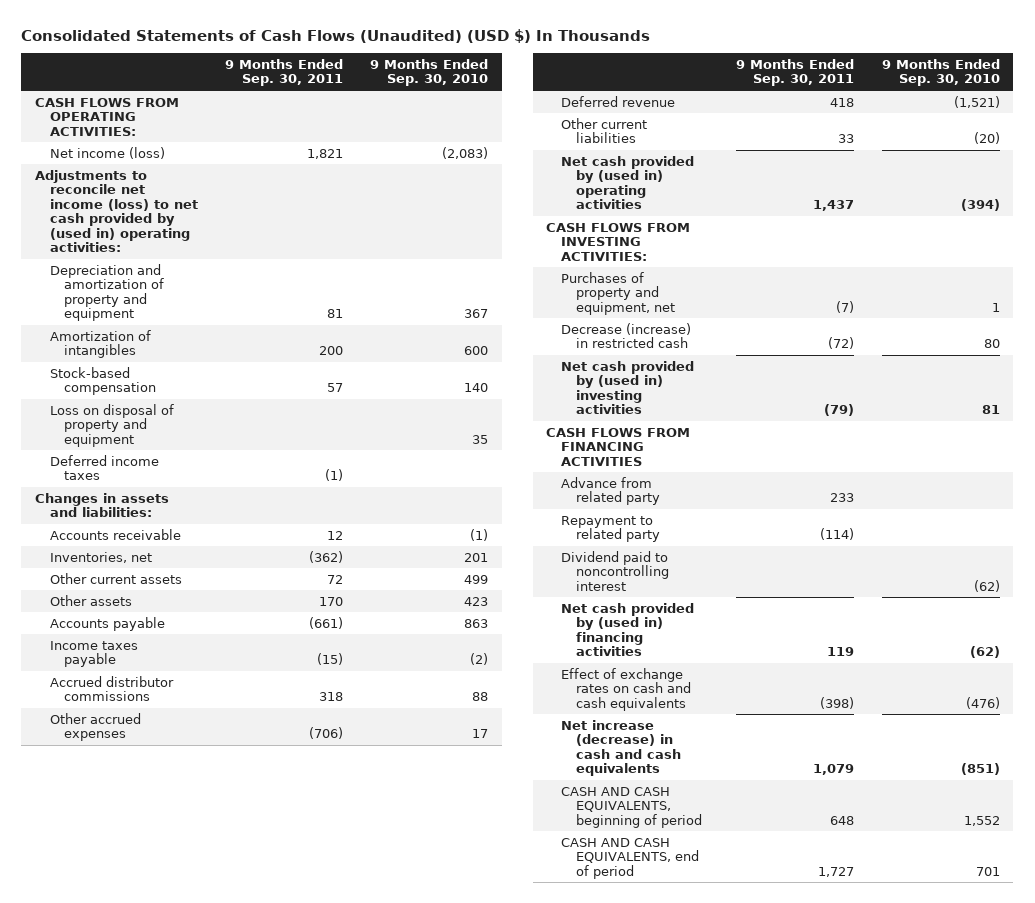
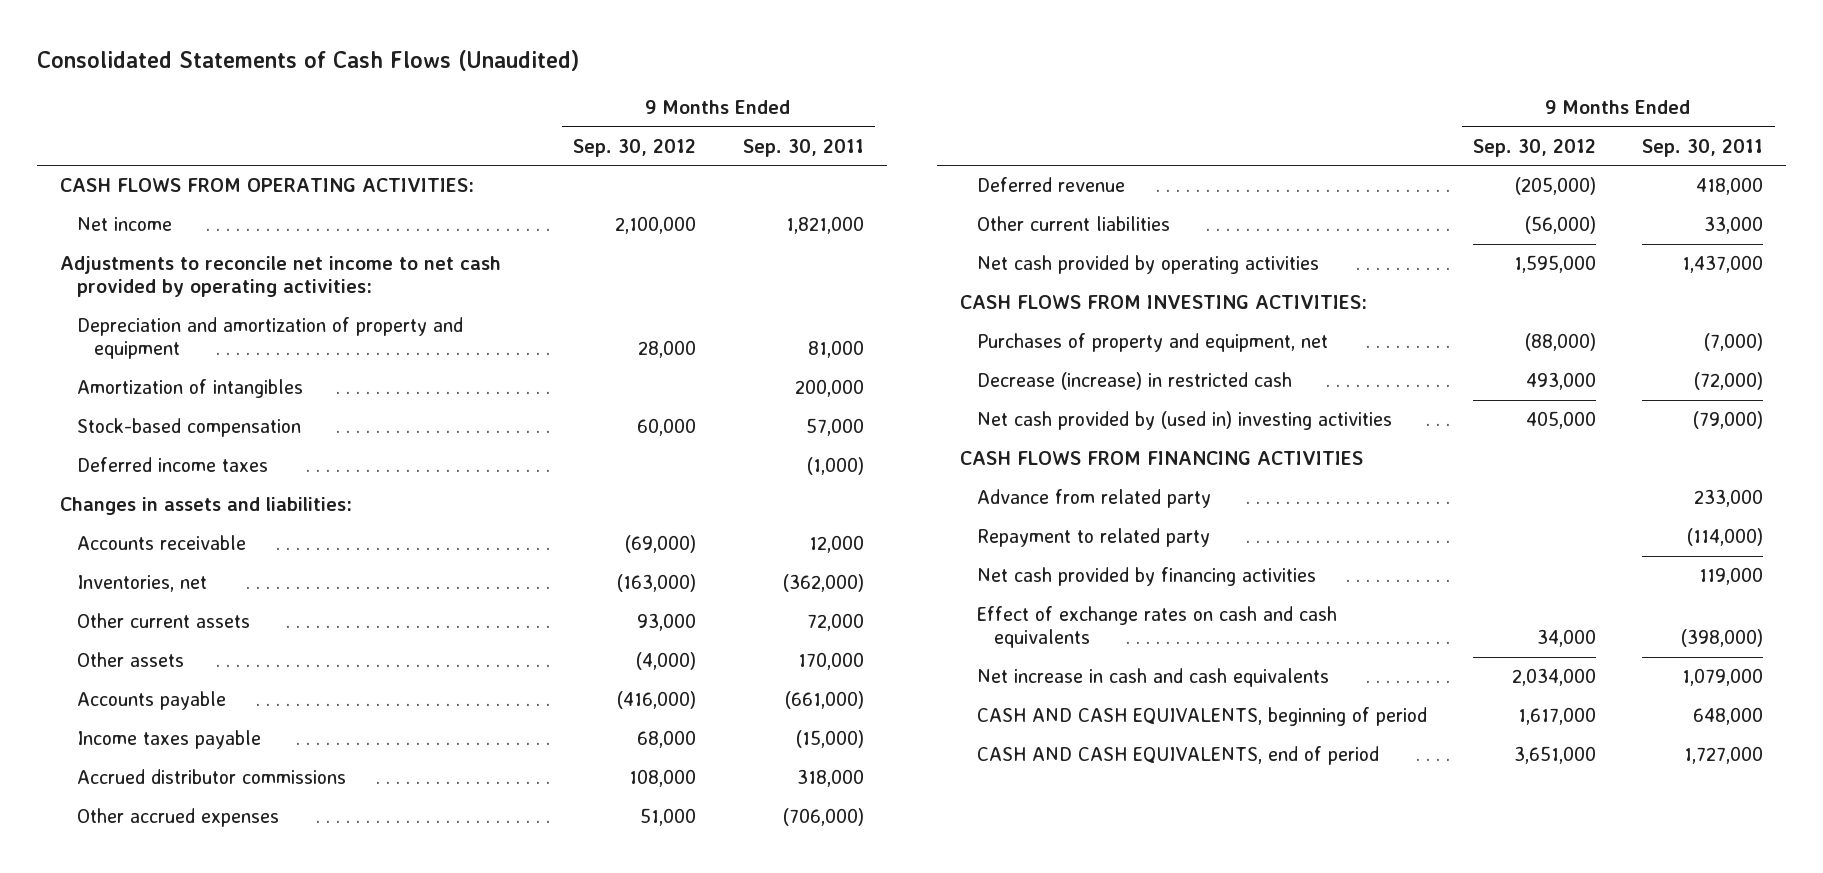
- Consolidated Statements of Cash Flows (Unaudited) (USD $) In Thousands
+ Consolidated Statements of Cash Flows (Unaudited)
- | 9 Months Ended Sep. 30, 2011 | 9 Months Ended Sep. 30, 2010
+ | 9 Months Ended Sep. 30, 2012 | 9 Months Ended Sep. 30, 2011
- Net income (loss) | 1,821 | (2,083)
- Adjustments to reconcile net income (loss) to net cash provided by (used in) operating activities:
- Depreciation and amortization of property and equipment | 81 | 367
- Amortization of intangibles | 200 | 600
- Stock-based compensation | 57 | 140
- Loss on disposal of property and equipment | | 35
- Deferred income taxes | (1) |
+ Net income | 2,100,000 | 1,821,000
+ Adjustments to reconcile net income to net cash provided by operating activities:
+ Depreciation and amortization of property and equipment | 28,000 | 81,000
+ Amortization of intangibles | | 200,000
+ Stock-based compensation | 60,000 | 57,000
+ Deferred income taxes | | (1,000)
- Accounts receivable | 12 | (1)
- Inventories, net | (362) | 201
- Other current assets | 72 | 499
- Other assets | 170 | 423
- Accounts payable | (661) | 863
- Income taxes payable | (15) | (2)
- Accrued distributor commissions | 318 | 88
- Other accrued expenses | (706) | 17
- Deferred revenue | 418 | (1,521)
- Other current liabilities | 33 | (20)
- Net cash provided by (used in) operating activities | 1,437 | (394)
+ Accounts receivable | (69,000) | 12,000
+ Inventories, net | (163,000) | (362,000)
+ Other current assets | 93,000 | 72,000
+ Other assets | (4,000) | 170,000
+ Accounts payable | (416,000) | (661,000)
+ Income taxes payable | 68,000 | (15,000)
+ Accrued distributor commissions | 108,000 | 318,000
+ Other accrued expenses | 51,000 | (706,000)
+ Deferred revenue | (205,000) | 418,000
+ Other current liabilities | (56,000) | 33,000
+ Net cash provided by operating activities | 1,595,000 | 1,437,000
- Purchases of property and equipment, net | (7) | 1
- Decrease (increase) in restricted cash | (72) | 80
- Net cash provided by (used in) investing activities | (79) | 81
+ Purchases of property and equipment, net | (88,000) | (7,000)
+ Decrease (increase) in restricted cash | 493,000 | (72,000)
+ Net cash provided by (used in) investing activities | 405,000 | (79,000)
- Advance from related party | 233 |
- Repayment to related party | (114) |
- Dividend paid to noncontrolling interest | | (62)
- Net cash provided by (used in) financing activities | 119 | (62)
- Effect of exchange rates on cash and cash equivalents | (398) | (476)
- Net increase (decrease) in cash and cash equivalents | 1,079 | (851)
- CASH AND CASH EQUIVALENTS, beginning of period | 648 | 1,552
- CASH AND CASH EQUIVALENTS, end of period | 1,727 | 701
+ Advance from related party | | 233,000
+ Repayment to related party | | (114,000)
+ Net cash provided by financing activities | | 119,000
+ Effect of exchange rates on cash and cash equivalents | 34,000 | (398,000)
+ Net increase in cash and cash equivalents | 2,034,000 | 1,079,000
+ CASH AND CASH EQUIVALENTS, beginning of period | 1,617,000 | 648,000
+ CASH AND CASH EQUIVALENTS, end of period | 3,651,000 | 1,727,000

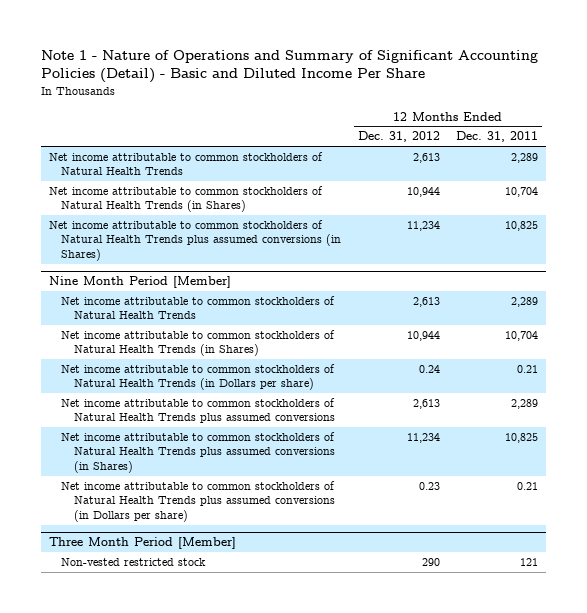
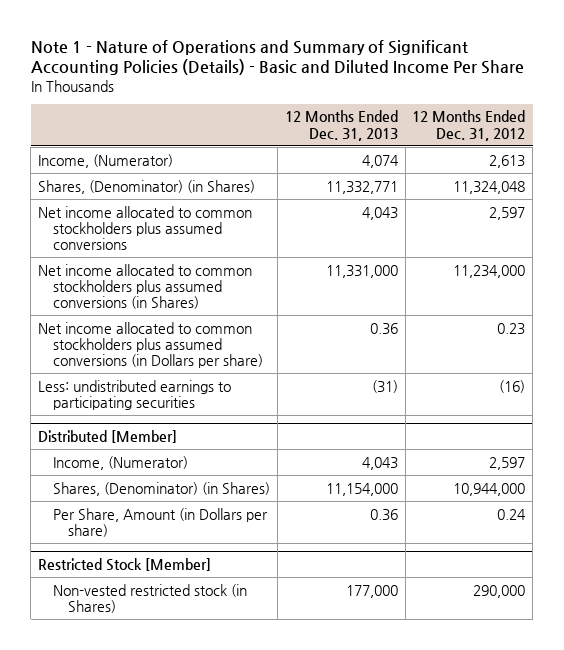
- Note 1 - Nature of Operations and Summary of Significant Accounting Policies (Detail) - Basic and Diluted Income Per Share
+ Note 1 - Nature of Operations and Summary of Significant Accounting Policies (Details) - Basic and Diluted Income Per Share
- | 12 Months Ended Dec. 31, 2012 | 12 Months Ended Dec. 31, 2011
+ | 12 Months Ended Dec. 31, 2013 | 12 Months Ended Dec. 31, 2012
- Net income attributable to common stockholders of Natural Health Trends | 2,613 | 2,289
- Net income attributable to common stockholders of Natural Health Trends (in Shares) | 10,944 | 10,704
- Net income attributable to common stockholders of Natural Health Trends plus assumed conversions (in Shares) | 11,234 | 10,825
- Nine Month Period [Member]
- Net income attributable to common stockholders of Natural Health Trends | 2,613 | 2,289
- Net income attributable to common stockholders of Natural Health Trends (in Shares) | 10,944 | 10,704
- Net income attributable to common stockholders of Natural Health Trends (in Dollars per share) | 0.24 | 0.21
- Net income attributable to common stockholders of Natural Health Trends plus assumed conversions | 2,613 | 2,289
- Net income attributable to common stockholders of Natural Health Trends plus assumed conversions (in Shares) | 11,234 | 10,825
- Net income attributable to common stockholders of Natural Health Trends plus assumed conversions (in Dollars per share) | 0.23 | 0.21
- Three Month Period [Member]
- Non-vested restricted stock | 290 | 121
+ Income, (Numerator) | 4,074 | 2,613
+ Shares, (Denominator) (in Shares) | 11,332,771 | 11,324,048
+ Net income allocated to common stockholders plus assumed conversions | 4,043 | 2,597
+ Net income allocated to common stockholders plus assumed conversions (in Shares) | 11,331,000 | 11,234,000
+ Net income allocated to common stockholders plus assumed conversions (in Dollars per share) | 0.36 | 0.23
+ Less: undistributed earnings to participating securities | (31) | (16)
+ Distributed [Member]
+ Income, (Numerator) | 4,043 | 2,597
+ Shares, (Denominator) (in Shares) | 11,154,000 | 10,944,000
+ Per Share, Amount (in Dollars per share) | 0.36 | 0.24
+ Restricted Stock [Member]
+ Non-vested restricted stock (in Shares) | 177,000 | 290,000

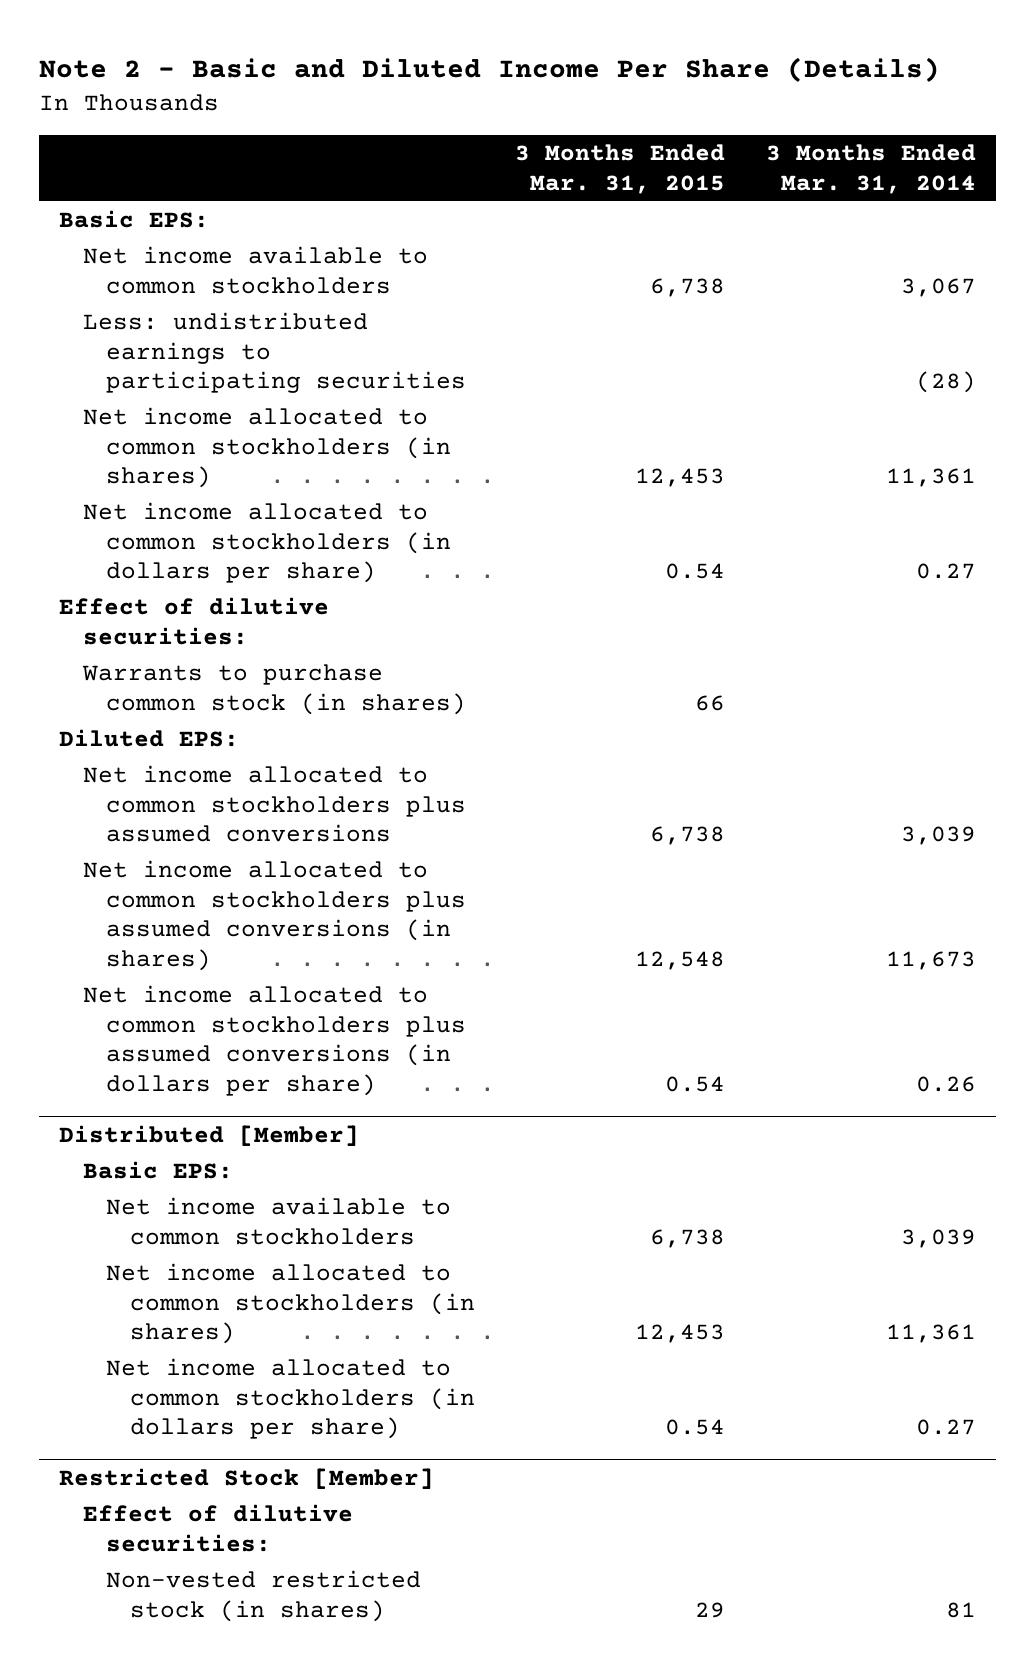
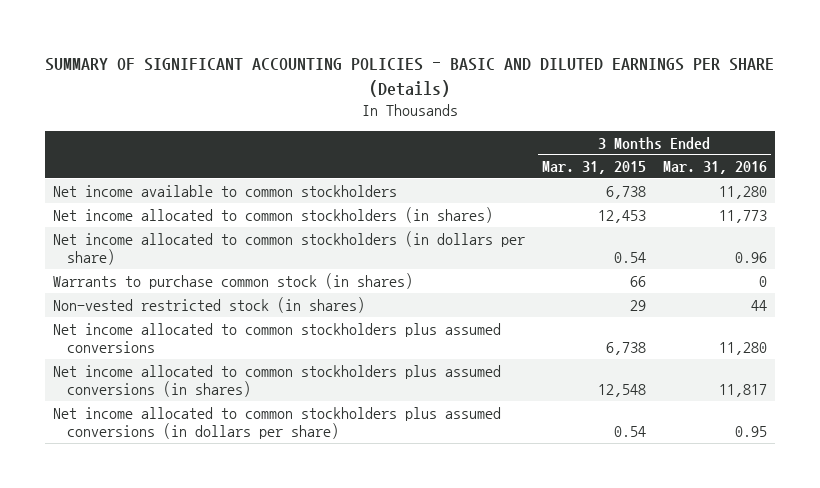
- Note 2 - Basic and Diluted Income Per Share (Details)
+ SUMMARY OF SIGNIFICANT ACCOUNTING POLICIES - BASIC AND DILUTED EARNINGS PER SHARE (Details)
- | 3 Months Ended Mar. 31, 2015 | 3 Months Ended Mar. 31, 2014
+ | 3 Months Ended Mar. 31, 2015 | 3 Months Ended Mar. 31, 2016
- Basic EPS:
- Less: undistributed earnings to participating securities | | (28)
- Effect of dilutive securities:
- Diluted EPS:
+ Non-vested restricted stock (in shares) | 29 | 44
- Distributed [Member]
- Basic EPS:
- Net income available to common stockholders | 6,738 | 3,039
- Net income allocated to common stockholders (in shares) | 12,453 | 11,361
- Net income allocated to common stockholders (in dollars per share) | 0.54 | 0.27
- Restricted Stock [Member]
- Effect of dilutive securities:
- Non-vested restricted stock (in shares) | 29 | 81

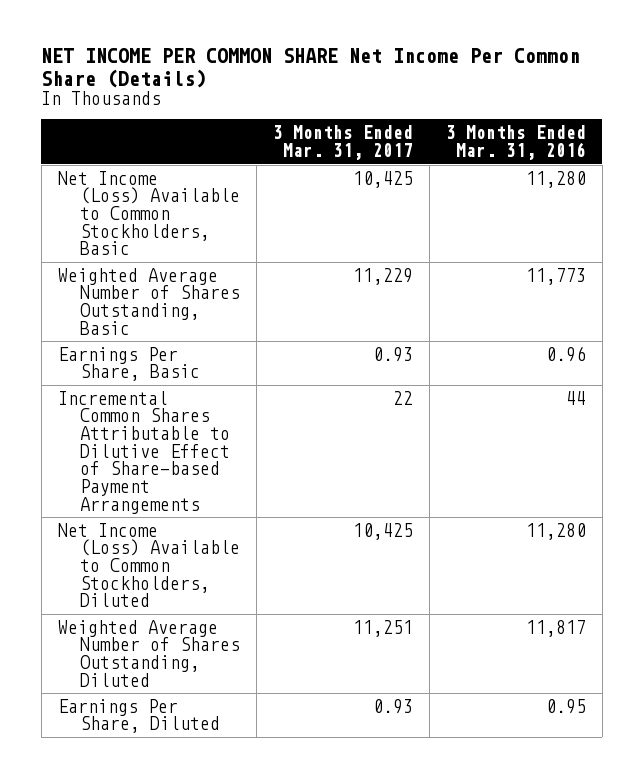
- SUMMARY OF SIGNIFICANT ACCOUNTING POLICIES - BASIC AND DILUTED EARNINGS PER SHARE (Details)
+ NET INCOME PER COMMON SHARE Net Income Per Common Share (Details)
- | 3 Months Ended Mar. 31, 2015 | 3 Months Ended Mar. 31, 2016
+ | 3 Months Ended Mar. 31, 2017 | 3 Months Ended Mar. 31, 2016
- Net income available to common stockholders | 6,738 | 11,280
- Net income allocated to common stockholders (in shares) | 12,453 | 11,773
- Net income allocated to common stockholders (in dollars per share) | 0.54 | 0.96
- Warrants to purchase common stock (in shares) | 66 | 0
- Non-vested restricted stock (in shares) | 29 | 44
- Net income allocated to common stockholders plus assumed conversions | 6,738 | 11,280
- Net income allocated to common stockholders plus assumed conversions (in shares) | 12,548 | 11,817
- Net income allocated to common stockholders plus assumed conversions (in dollars per share) | 0.54 | 0.95
+ Net Income (Loss) Available to Common Stockholders, Basic | 10,425 | 11,280
+ Weighted Average Number of Shares Outstanding, Basic | 11,229 | 11,773
+ Earnings Per Share, Basic | 0.93 | 0.96
+ Incremental Common Shares Attributable to Dilutive Effect of Share-based Payment Arrangements | 22 | 44
+ Net Income (Loss) Available to Common Stockholders, Diluted | 10,425 | 11,280
+ Weighted Average Number of Shares Outstanding, Diluted | 11,251 | 11,817
+ Earnings Per Share, Diluted | 0.93 | 0.95

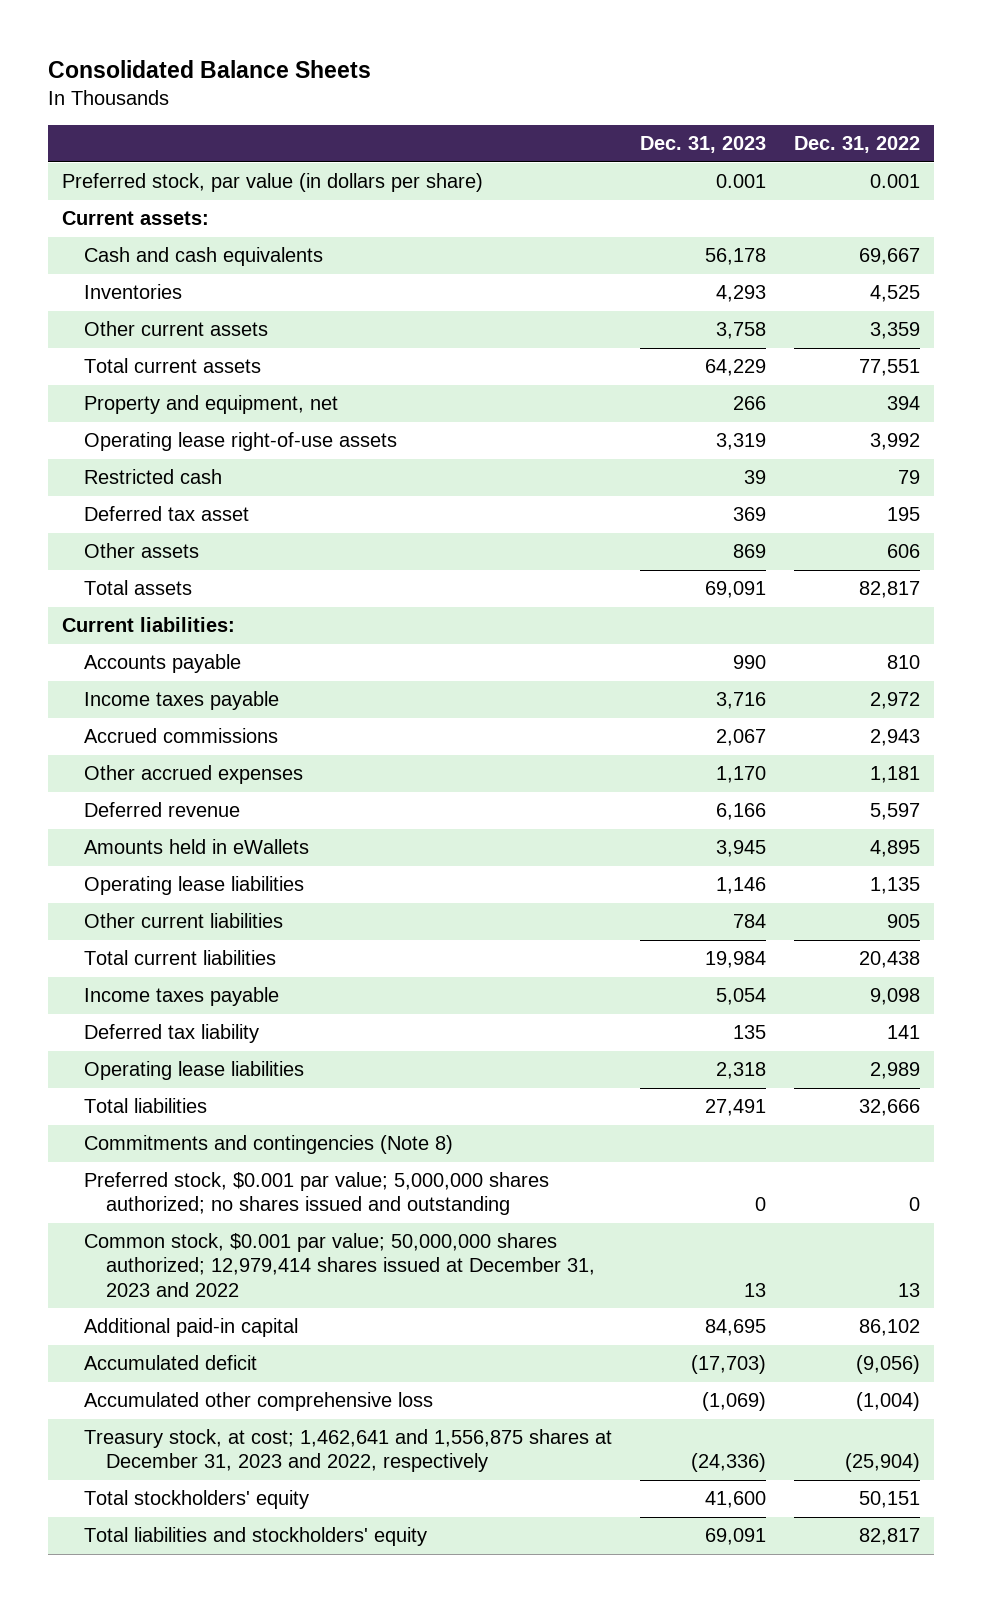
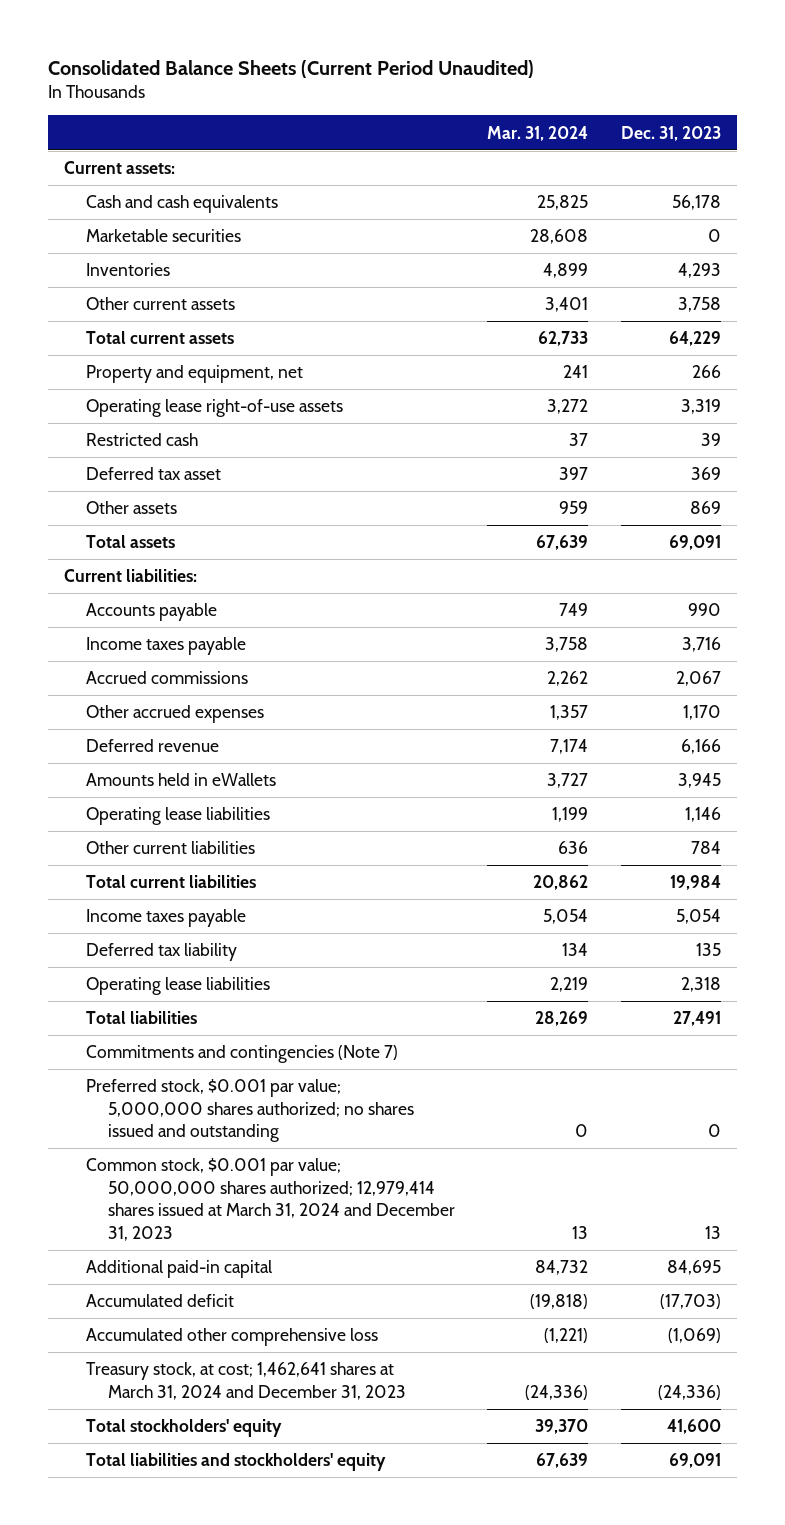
- Consolidated Balance Sheets
+ Consolidated Balance Sheets (Current Period Unaudited)
- | Dec. 31, 2023 | Dec. 31, 2022
+ | Mar. 31, 2024 | Dec. 31, 2023
- Preferred stock, par value (in dollars per share) | 0.001 | 0.001
+ Marketable securities | 28,608 | 0
- Commitments and contingencies (Note 8)
+ Commitments and contingencies (Note 7)
- Common stock, $0.001 par value; 50,000,000 shares authorized; 12,979,414 shares issued at December 31, 2023 and 2022 | 13 | 13
+ Common stock, $0.001 par value; 50,000,000 shares authorized; 12,979,414 shares issued at March 31, 2024 and December 31, 2023 | 13 | 13
- Treasury stock, at cost; 1,462,641 and 1,556,875 shares at December 31, 2023 and 2022, respectively | (24,336) | (25,904)
+ Treasury stock, at cost; 1,462,641 shares at March 31, 2024 and December 31, 2023 | (24,336) | (24,336)

